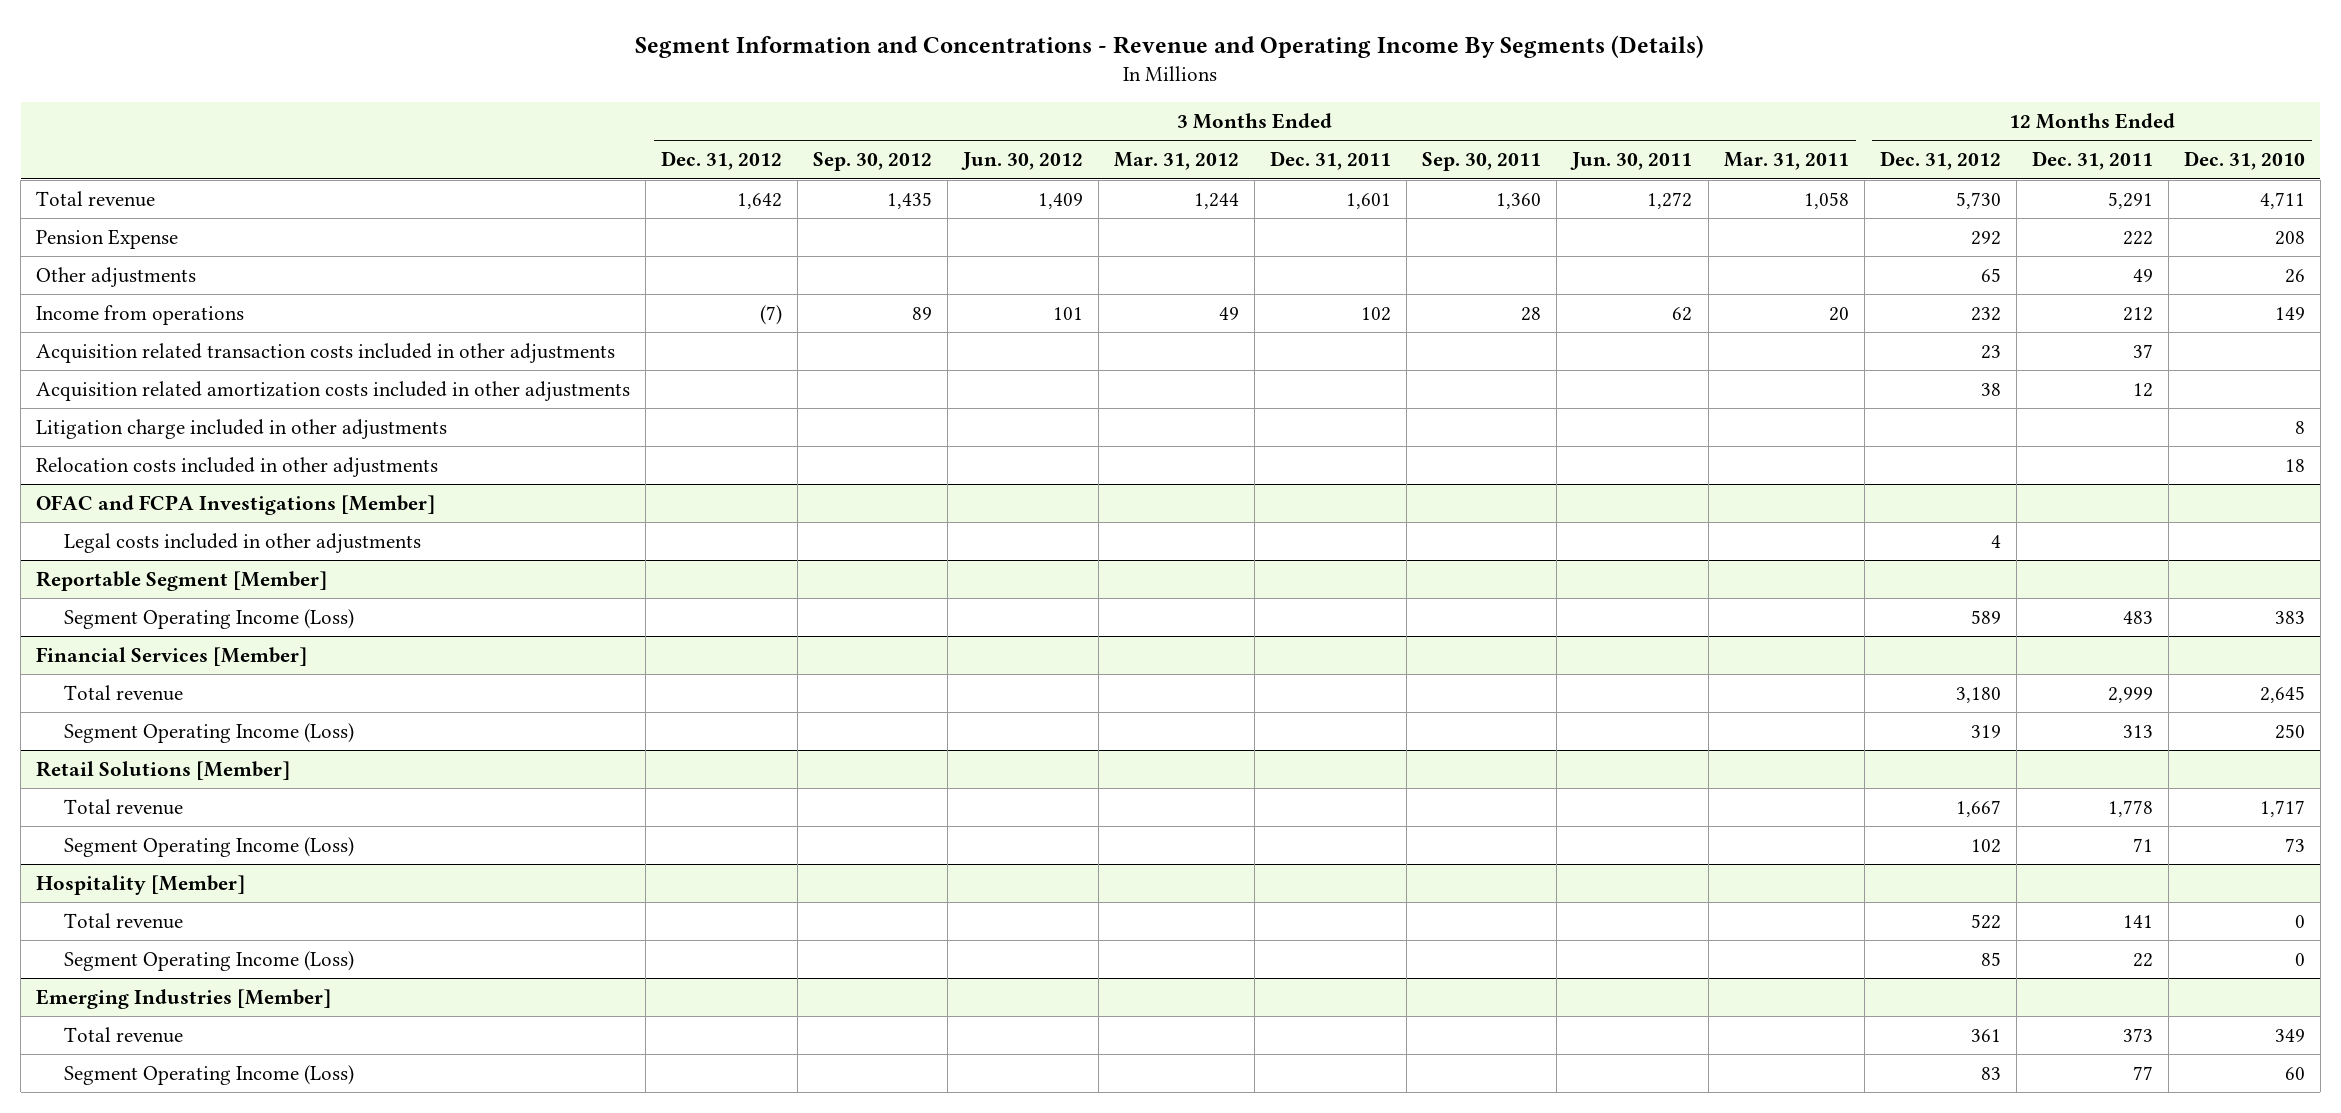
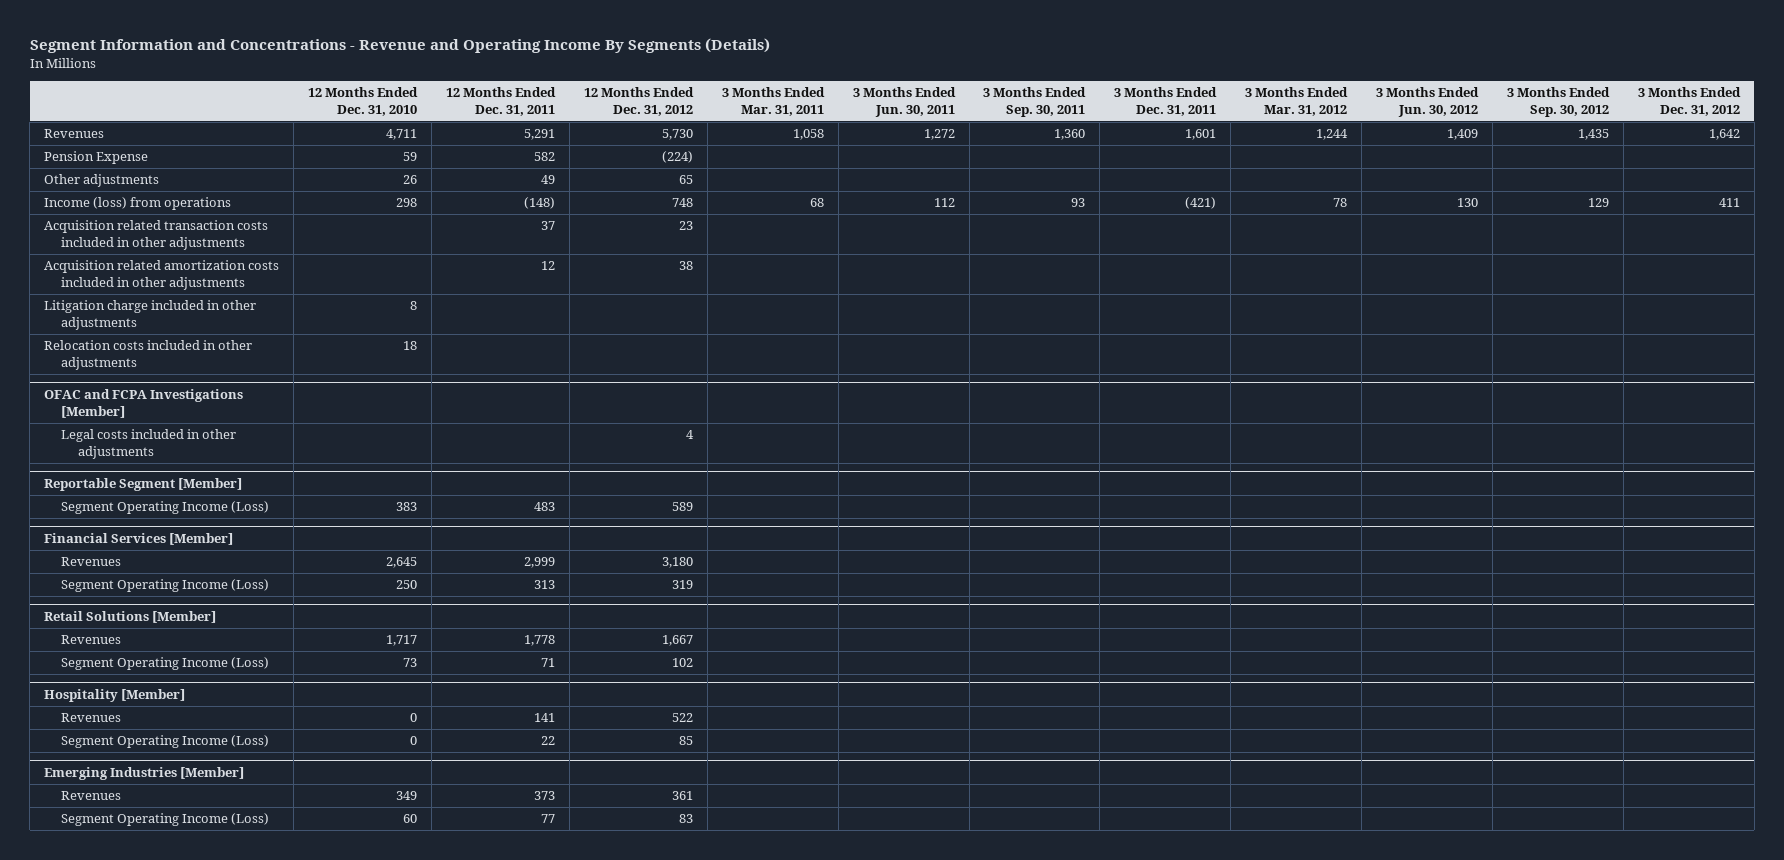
- | 3 Months Ended Dec. 31, 2012 | 3 Months Ended Sep. 30, 2012 | 3 Months Ended Jun. 30, 2012 | 3 Months Ended Mar. 31, 2012 | 3 Months Ended Dec. 31, 2011 | 3 Months Ended Sep. 30, 2011 | 3 Months Ended Jun. 30, 2011 | 3 Months Ended Mar. 31, 2011 | 12 Months Ended Dec. 31, 2012 | 12 Months Ended Dec. 31, 2011 | 12 Months Ended Dec. 31, 2010
+ | 12 Months Ended Dec. 31, 2010 | 12 Months Ended Dec. 31, 2011 | 12 Months Ended Dec. 31, 2012 | 3 Months Ended Mar. 31, 2011 | 3 Months Ended Jun. 30, 2011 | 3 Months Ended Sep. 30, 2011 | 3 Months Ended Dec. 31, 2011 | 3 Months Ended Mar. 31, 2012 | 3 Months Ended Jun. 30, 2012 | 3 Months Ended Sep. 30, 2012 | 3 Months Ended Dec. 31, 2012
- Total revenue | 1,642 | 1,435 | 1,409 | 1,244 | 1,601 | 1,360 | 1,272 | 1,058 | 5,730 | 5,291 | 4,711
- Pension Expense | | | | | | | | | 292 | 222 | 208
+ Revenues | 4,711 | 5,291 | 5,730 | 1,058 | 1,272 | 1,360 | 1,601 | 1,244 | 1,409 | 1,435 | 1,642
+ Pension Expense | 59 | 582 | (224) | | | | | | | |
- Income from operations | (7) | 89 | 101 | 49 | 102 | 28 | 62 | 20 | 232 | 212 | 149
+ Income (loss) from operations | 298 | (148) | 748 | 68 | 112 | 93 | (421) | 78 | 130 | 129 | 411
@ Financial Services [Member]
- Total revenue | | | | | | | | | 3,180 | 2,999 | 2,645
+ Revenues | 2,645 | 2,999 | 3,180 | | | | | | | |
@ Retail Solutions [Member]
- Total revenue | | | | | | | | | 1,667 | 1,778 | 1,717
+ Revenues | 1,717 | 1,778 | 1,667 | | | | | | | |
@ Hospitality [Member]
- Total revenue | | | | | | | | | 522 | 141 | 0
+ Revenues | 0 | 141 | 522 | | | | | | | |
@ Emerging Industries [Member]
- Total revenue | | | | | | | | | 361 | 373 | 349
+ Revenues | 349 | 373 | 361 | | | | | | | |

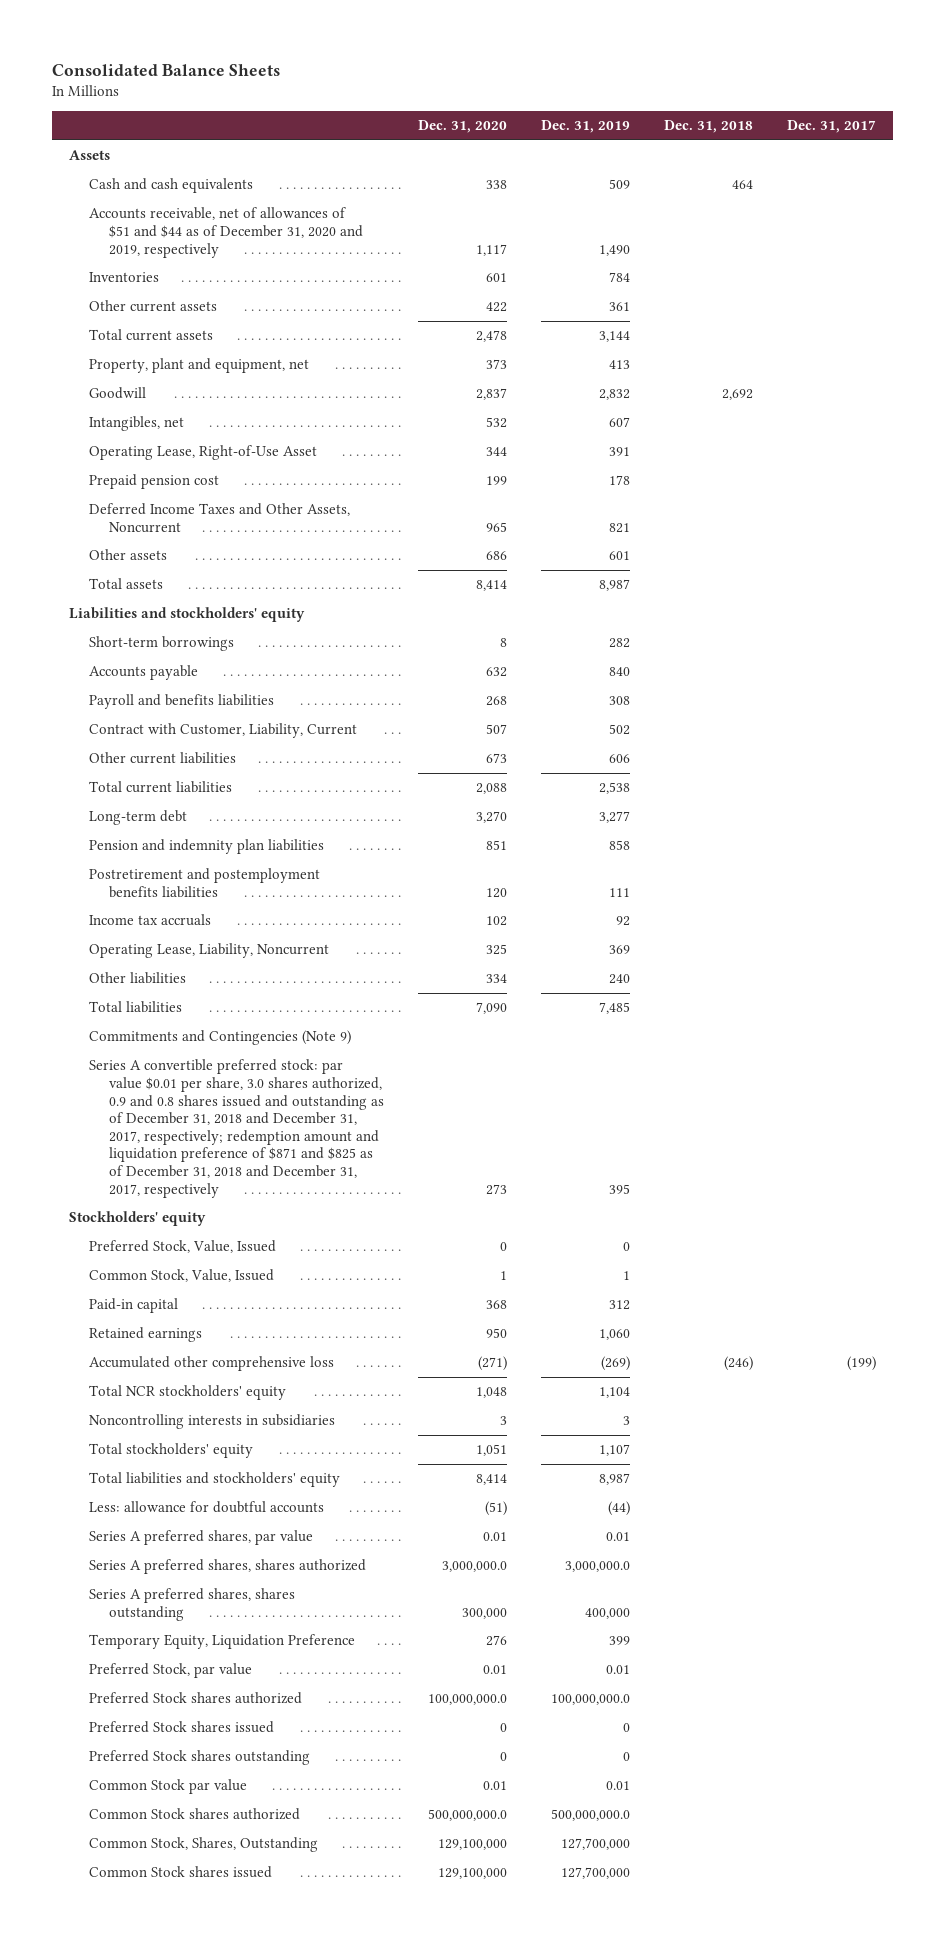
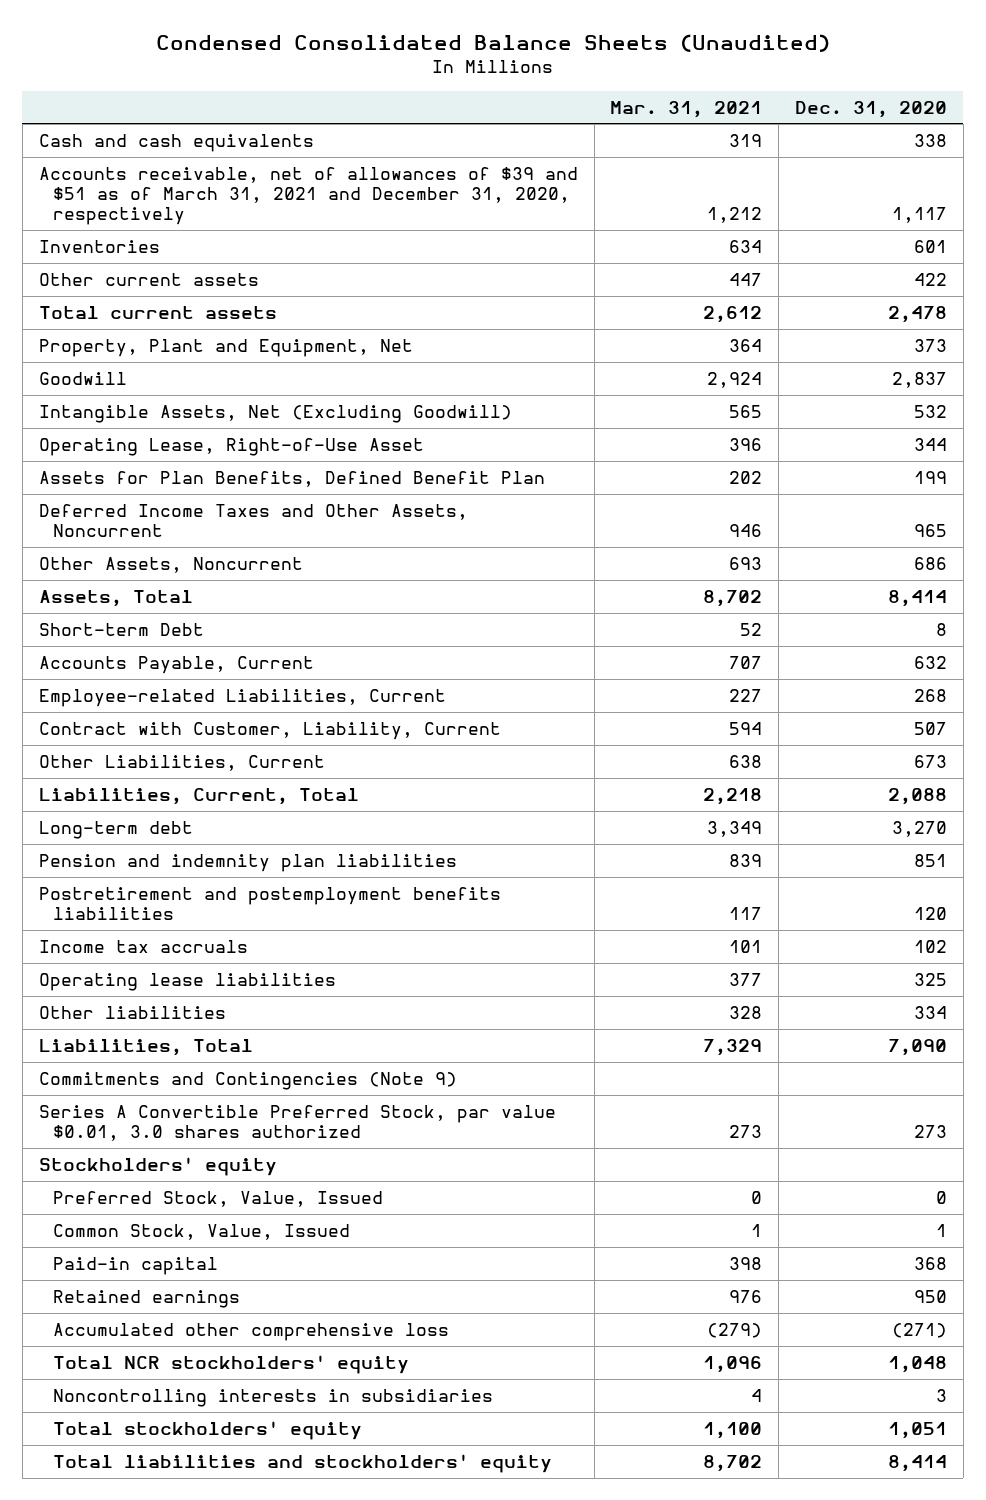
- Consolidated Balance Sheets
+ Condensed Consolidated Balance Sheets (Unaudited)
- | Dec. 31, 2020 | Dec. 31, 2019 | Dec. 31, 2018 | Dec. 31, 2017
+ | Mar. 31, 2021 | Dec. 31, 2020
- Assets
- Accounts receivable, net of allowances of $51 and $44 as of December 31, 2020 and 2019, respectively | 1,117 | 1,490 | |
+ Accounts receivable, net of allowances of $39 and $51 as of March 31, 2021 and December 31, 2020, respectively | 1,212 | 1,117
- Property, plant and equipment, net | 373 | 413 | |
+ Property, Plant and Equipment, Net | 364 | 373
- Intangibles, net | 532 | 607 | |
+ Intangible Assets, Net (Excluding Goodwill) | 565 | 532
- Prepaid pension cost | 199 | 178 | |
+ Assets for Plan Benefits, Defined Benefit Plan | 202 | 199
- Other assets | 686 | 601 | |
- Total assets | 8,414 | 8,987 | |
- Liabilities and stockholders' equity
- Short-term borrowings | 8 | 282 | |
- Accounts payable | 632 | 840 | |
- Payroll and benefits liabilities | 268 | 308 | |
+ Other Assets, Noncurrent | 693 | 686
+ Assets, Total | 8,702 | 8,414
+ Short-term Debt | 52 | 8
+ Accounts Payable, Current | 707 | 632
+ Employee-related Liabilities, Current | 227 | 268
- Other current liabilities | 673 | 606 | |
- Total current liabilities | 2,088 | 2,538 | |
+ Other Liabilities, Current | 638 | 673
+ Liabilities, Current, Total | 2,218 | 2,088
- Operating Lease, Liability, Noncurrent | 325 | 369 | |
+ Operating lease liabilities | 377 | 325
- Total liabilities | 7,090 | 7,485 | |
+ Liabilities, Total | 7,329 | 7,090
- Series A convertible preferred stock: par value $0.01 per share, 3.0 shares authorized, 0.9 and 0.8 shares issued and outstanding as of December 31, 2018 and December 31, 2017, respectively; redemption amount and liquidation preference of $871 and $825 as of December 31, 2018 and December 31, 2017, respectively | 273 | 395 | |
+ Series A Convertible Preferred Stock, par value $0.01, 3.0 shares authorized | 273 | 273
- Less: allowance for doubtful accounts | (51) | (44) | |
- Series A preferred shares, par value | 0.01 | 0.01 | |
- Series A preferred shares, shares authorized | 3,000,000.0 | 3,000,000.0 | |
- Series A preferred shares, shares outstanding | 300,000 | 400,000 | |
- Temporary Equity, Liquidation Preference | 276 | 399 | |
- Preferred Stock, par value | 0.01 | 0.01 | |
- Preferred Stock shares authorized | 100,000,000.0 | 100,000,000.0 | |
- Preferred Stock shares issued | 0 | 0 | |
- Preferred Stock shares outstanding | 0 | 0 | |
- Common Stock par value | 0.01 | 0.01 | |
- Common Stock shares authorized | 500,000,000.0 | 500,000,000.0 | |
- Common Stock, Shares, Outstanding | 129,100,000 | 127,700,000 | |
- Common Stock shares issued | 129,100,000 | 127,700,000 | |

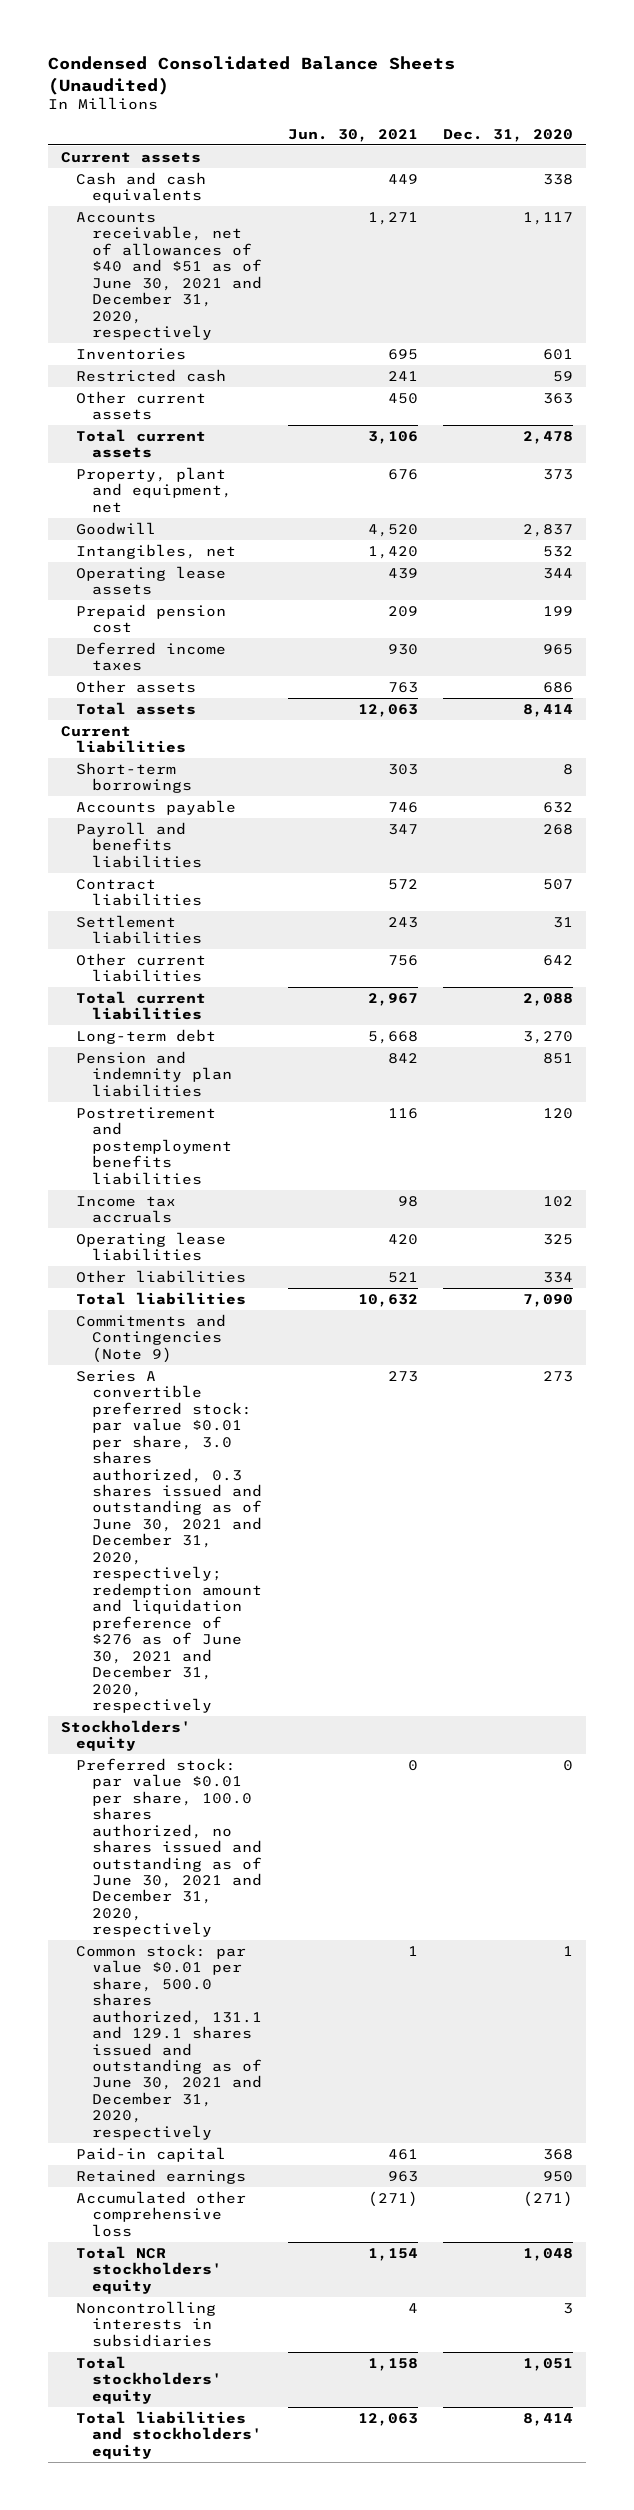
- | Mar. 31, 2021 | Dec. 31, 2020
+ | Jun. 30, 2021 | Dec. 31, 2020
+ Current assets
- Accounts receivable, net of allowances of $39 and $51 as of March 31, 2021 and December 31, 2020, respectively | 1,212 | 1,117
+ Accounts receivable, net of allowances of $40 and $51 as of June 30, 2021 and December 31, 2020, respectively | 1,271 | 1,117
- Other current assets | 447 | 422
+ Restricted cash | 241 | 59
+ Other current assets | 450 | 363
- Property, Plant and Equipment, Net | 364 | 373
+ Property, plant and equipment, net | 676 | 373
- Intangible Assets, Net (Excluding Goodwill) | 565 | 532
- Operating Lease, Right-of-Use Asset | 396 | 344
- Assets for Plan Benefits, Defined Benefit Plan | 202 | 199
- Deferred Income Taxes and Other Assets, Noncurrent | 946 | 965
- Other Assets, Noncurrent | 693 | 686
- Assets, Total | 8,702 | 8,414
- Short-term Debt | 52 | 8
- Accounts Payable, Current | 707 | 632
- Employee-related Liabilities, Current | 227 | 268
- Contract with Customer, Liability, Current | 594 | 507
- Other Liabilities, Current | 638 | 673
- Liabilities, Current, Total | 2,218 | 2,088
+ Intangibles, net | 1,420 | 532
+ Operating lease assets | 439 | 344
+ Prepaid pension cost | 209 | 199
+ Deferred income taxes | 930 | 965
+ Other assets | 763 | 686
+ Total assets | 12,063 | 8,414
+ Current liabilities
+ Short-term borrowings | 303 | 8
+ Accounts payable | 746 | 632
+ Payroll and benefits liabilities | 347 | 268
+ Contract liabilities | 572 | 507
+ Settlement liabilities | 243 | 31
+ Other current liabilities | 756 | 642
+ Total current liabilities | 2,967 | 2,088
- Liabilities, Total | 7,329 | 7,090
+ Total liabilities | 10,632 | 7,090
- Series A Convertible Preferred Stock, par value $0.01, 3.0 shares authorized | 273 | 273
+ Series A convertible preferred stock: par value $0.01 per share, 3.0 shares authorized, 0.3 shares issued and outstanding as of June 30, 2021 and December 31, 2020, respectively; redemption amount and liquidation preference of $276 as of June 30, 2021 and December 31, 2020, respectively | 273 | 273
- Preferred Stock, Value, Issued | 0 | 0
- Common Stock, Value, Issued | 1 | 1
+ Preferred stock: par value $0.01 per share, 100.0 shares authorized, no shares issued and outstanding as of June 30, 2021 and December 31, 2020, respectively | 0 | 0
+ Common stock: par value $0.01 per share, 500.0 shares authorized, 131.1 and 129.1 shares issued and outstanding as of June 30, 2021 and December 31, 2020, respectively | 1 | 1

